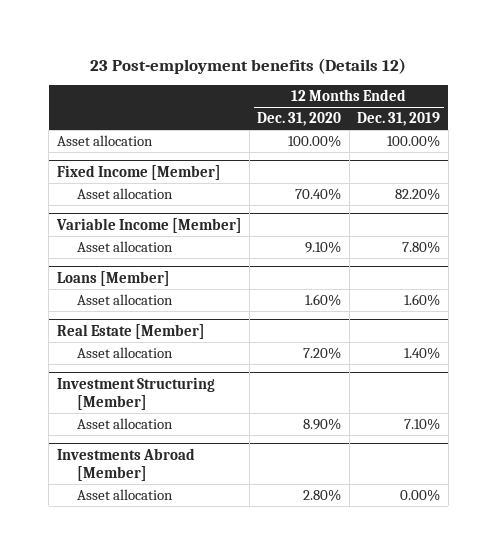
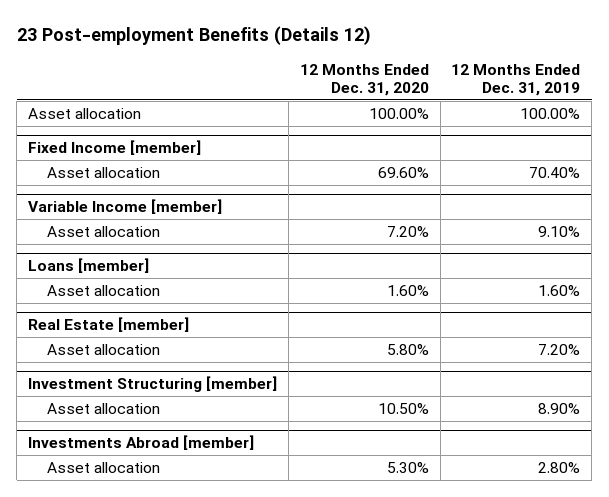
- 23 Post-employment benefits (Details 12)
+ 23 Post-employment Benefits (Details 12)
- Fixed Income [Member]
- Asset allocation | 70.40% | 82.20%
- Variable Income [Member]
- Asset allocation | 9.10% | 7.80%
- Loans [Member]
+ Fixed Income [member]
+ Asset allocation | 69.60% | 70.40%
+ Variable Income [member]
+ Asset allocation | 7.20% | 9.10%
+ Loans [member]
- Real Estate [Member]
- Asset allocation | 7.20% | 1.40%
- Investment Structuring [Member]
- Asset allocation | 8.90% | 7.10%
- Investments Abroad [Member]
- Asset allocation | 2.80% | 0.00%
+ Real Estate [member]
+ Asset allocation | 5.80% | 7.20%
+ Investment Structuring [member]
+ Asset allocation | 10.50% | 8.90%
+ Investments Abroad [member]
+ Asset allocation | 5.30% | 2.80%

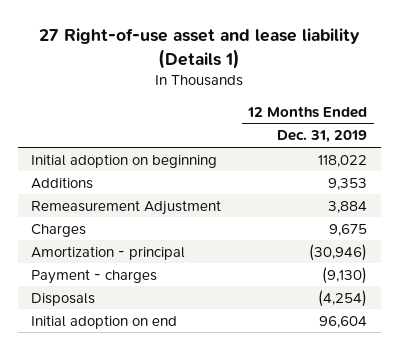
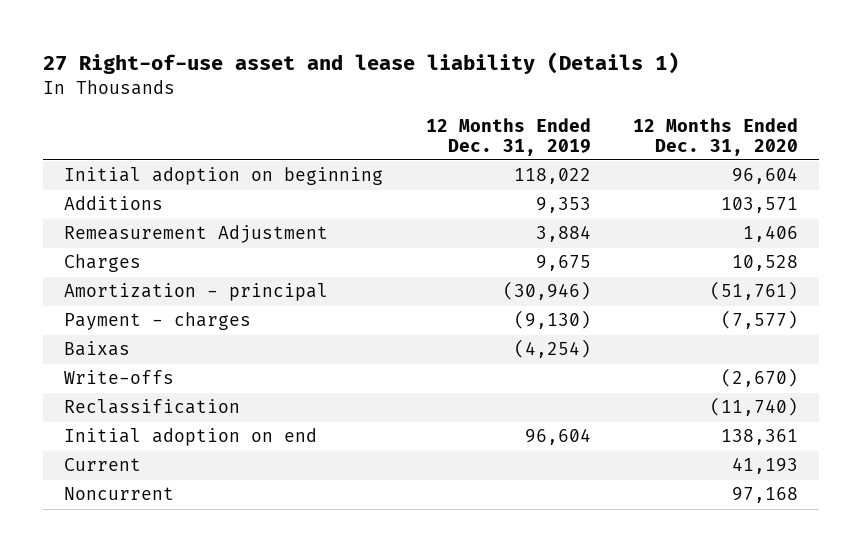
- | 12 Months Ended Dec. 31, 2019
+ | 12 Months Ended Dec. 31, 2019 | 12 Months Ended Dec. 31, 2020
- Disposals | (4,254)
+ Baixas | (4,254) |
+ Write-offs | | (2,670)
+ Reclassification | | (11,740)
+ Current | | 41,193
+ Noncurrent | | 97,168

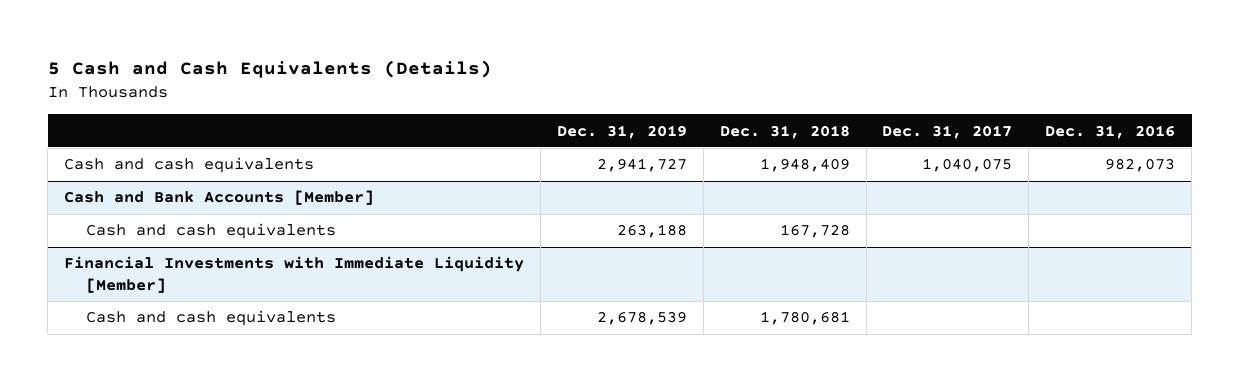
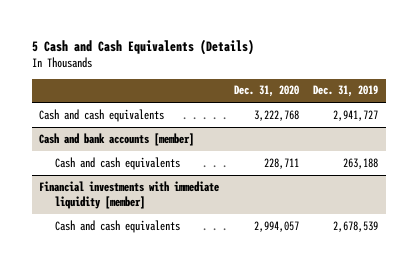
- | Dec. 31, 2019 | Dec. 31, 2018 | Dec. 31, 2017 | Dec. 31, 2016
+ | Dec. 31, 2020 | Dec. 31, 2019
- Cash and Bank Accounts [Member]
+ Cash and bank accounts [member]
- Financial Investments with Immediate Liquidity [Member]
+ Financial investments with immediate liquidity [member]

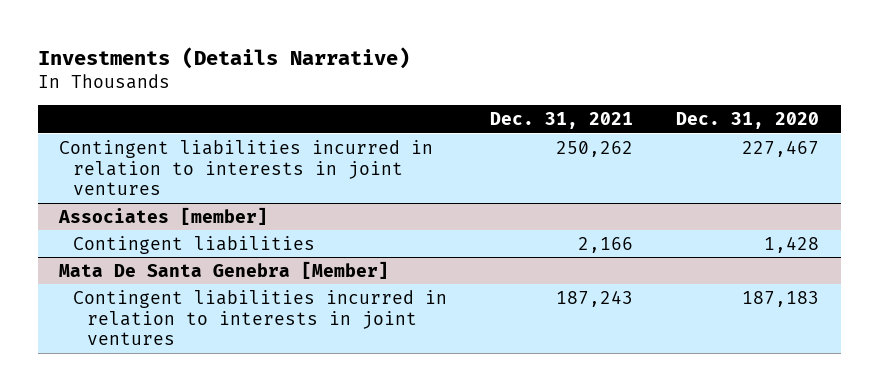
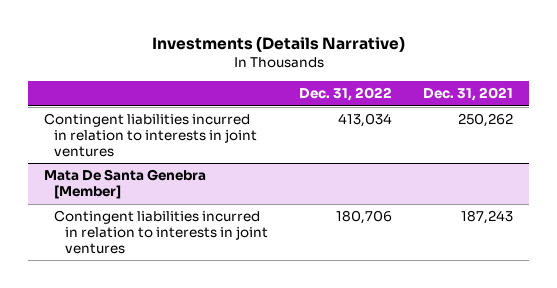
- | Dec. 31, 2021 | Dec. 31, 2020
+ | Dec. 31, 2022 | Dec. 31, 2021
- Associates [member]
- Contingent liabilities | 2,166 | 1,428

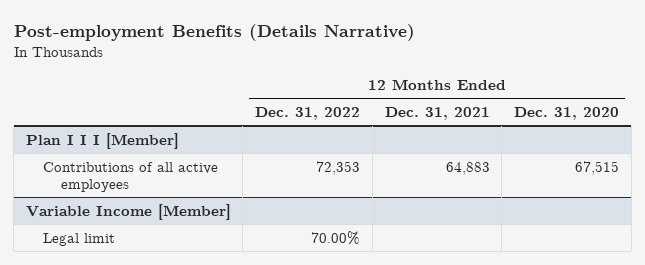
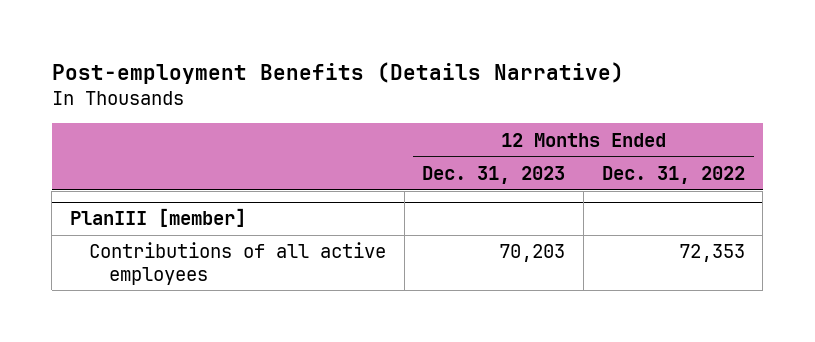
- | 12 Months Ended Dec. 31, 2022 | 12 Months Ended Dec. 31, 2021 | 12 Months Ended Dec. 31, 2020
+ | 12 Months Ended Dec. 31, 2023 | 12 Months Ended Dec. 31, 2022
- Plan I I I [Member]
+ PlanIII [member]
- Variable Income [Member]
- Legal limit | 70.00% | |

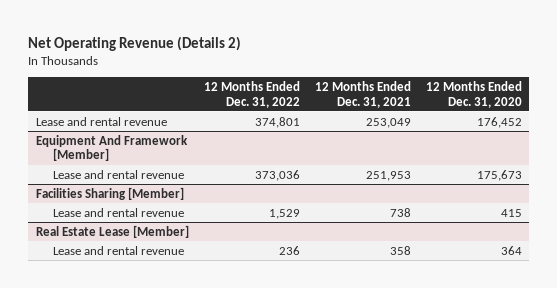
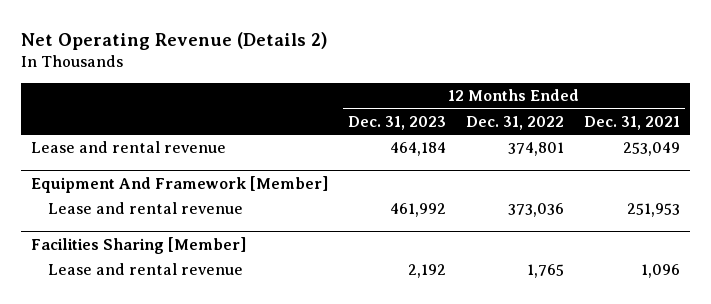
- | 12 Months Ended Dec. 31, 2022 | 12 Months Ended Dec. 31, 2021 | 12 Months Ended Dec. 31, 2020
+ | 12 Months Ended Dec. 31, 2023 | 12 Months Ended Dec. 31, 2022 | 12 Months Ended Dec. 31, 2021
@ Facilities Sharing [Member]
- Lease and rental revenue | 1,529 | 738 | 415
- Real Estate Lease [Member]
- Lease and rental revenue | 236 | 358 | 364
@ Facilities Sharing [Member]
+ Lease and rental revenue | 2,192 | 1,765 | 1,096

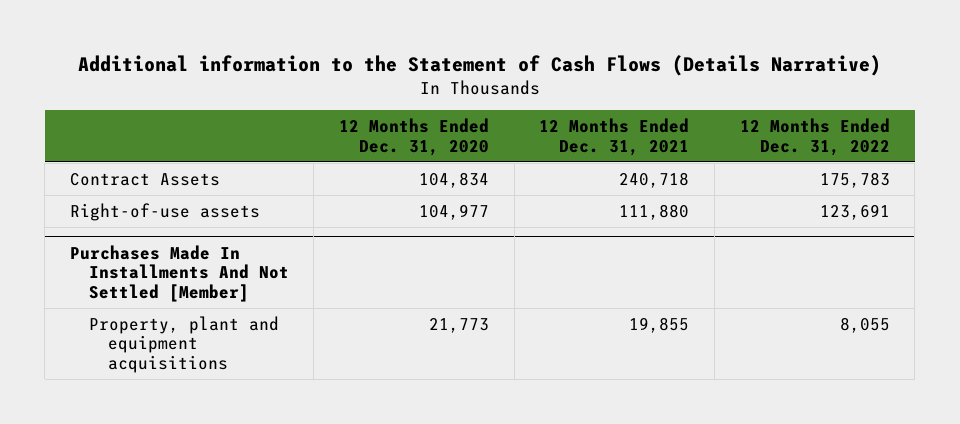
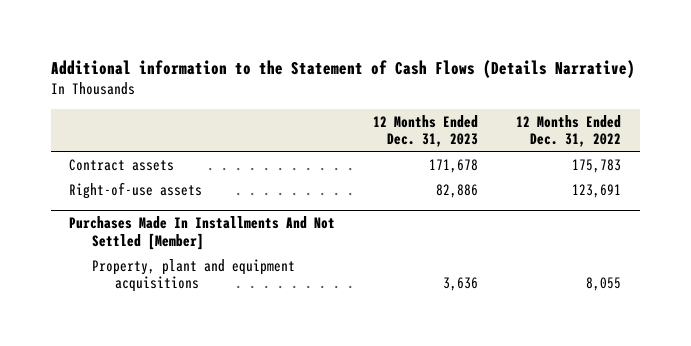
- | 12 Months Ended Dec. 31, 2020 | 12 Months Ended Dec. 31, 2021 | 12 Months Ended Dec. 31, 2022
+ | 12 Months Ended Dec. 31, 2023 | 12 Months Ended Dec. 31, 2022
- Contract Assets | 104,834 | 240,718 | 175,783
+ Contract assets | 171,678 | 175,783

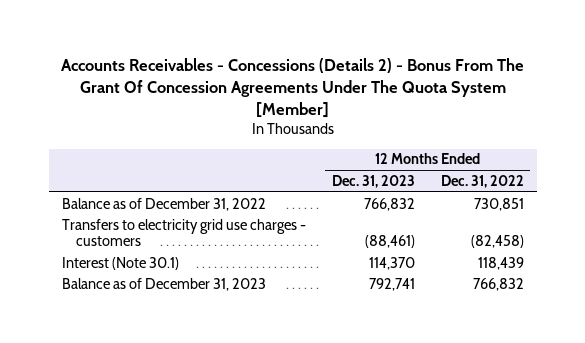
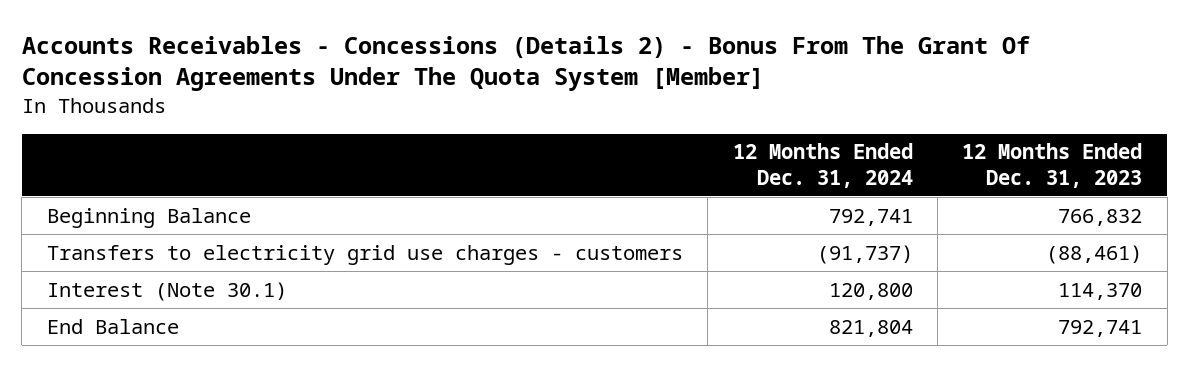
- | 12 Months Ended Dec. 31, 2023 | 12 Months Ended Dec. 31, 2022
+ | 12 Months Ended Dec. 31, 2024 | 12 Months Ended Dec. 31, 2023
- Balance as of December 31, 2022 | 766,832 | 730,851
+ Beginning Balance | 792,741 | 766,832
- Balance as of December 31, 2023 | 792,741 | 766,832
+ End Balance | 821,804 | 792,741

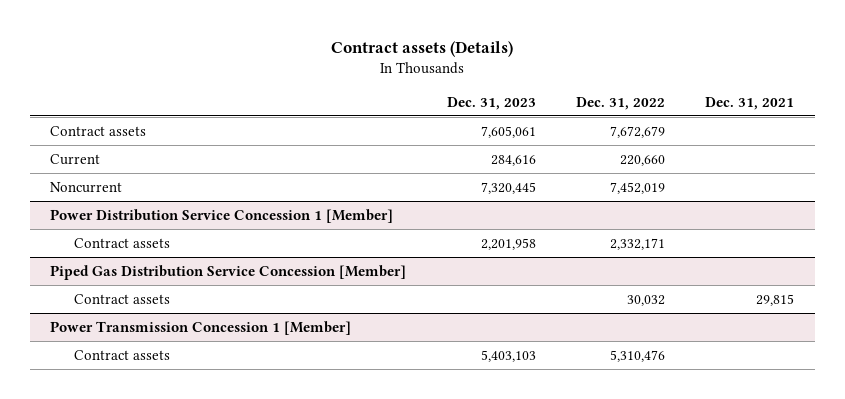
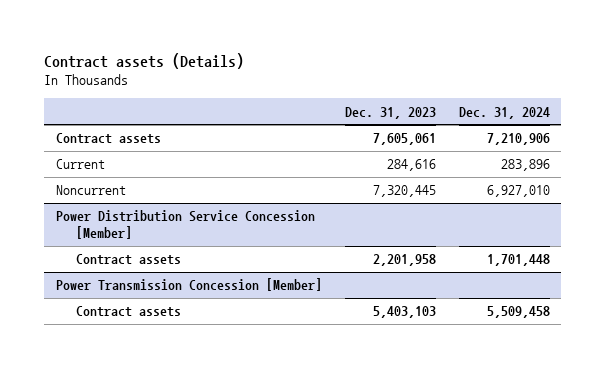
- | Dec. 31, 2023 | Dec. 31, 2022 | Dec. 31, 2021
+ | Dec. 31, 2023 | Dec. 31, 2024
- Power Distribution Service Concession 1 [Member]
+ Power Distribution Service Concession [Member]
- Piped Gas Distribution Service Concession [Member]
- Contract assets | | 30,032 | 29,815
- Power Transmission Concession 1 [Member]
+ Power Transmission Concession [Member]

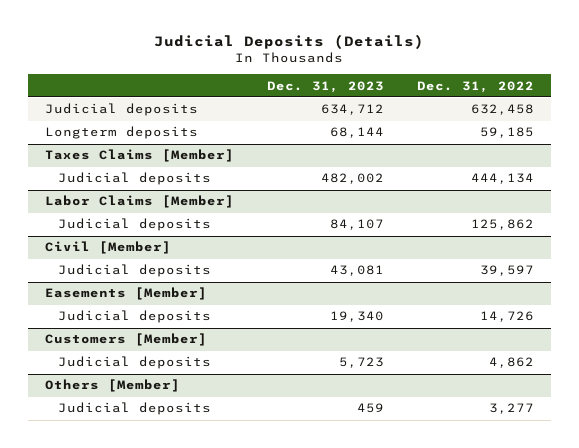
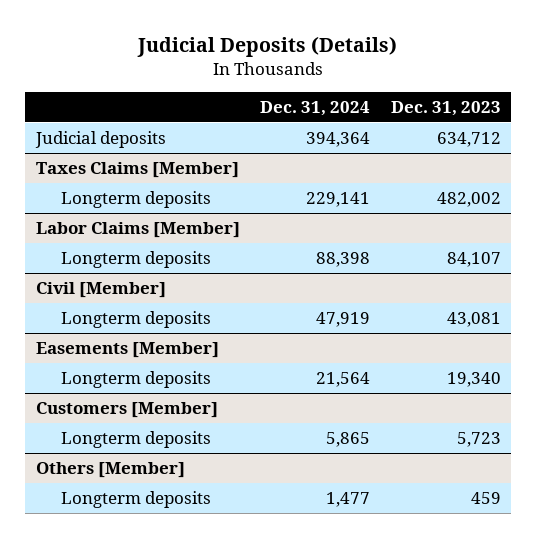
- | Dec. 31, 2023 | Dec. 31, 2022
+ | Dec. 31, 2024 | Dec. 31, 2023
- Longterm deposits | 68,144 | 59,185
@ Taxes Claims [Member]
- Judicial deposits | 482,002 | 444,134
+ Longterm deposits | 229,141 | 482,002
@ Labor Claims [Member]
- Judicial deposits | 84,107 | 125,862
+ Longterm deposits | 88,398 | 84,107
@ Civil [Member]
- Judicial deposits | 43,081 | 39,597
+ Longterm deposits | 47,919 | 43,081
@ Easements [Member]
- Judicial deposits | 19,340 | 14,726
+ Longterm deposits | 21,564 | 19,340
@ Customers [Member]
- Judicial deposits | 5,723 | 4,862
+ Longterm deposits | 5,865 | 5,723
@ Others [Member]
- Judicial deposits | 459 | 3,277
+ Longterm deposits | 1,477 | 459

